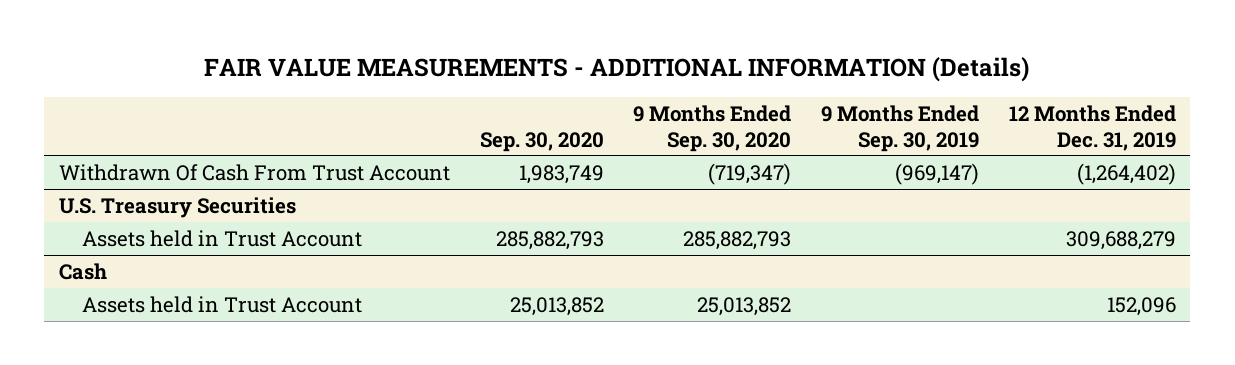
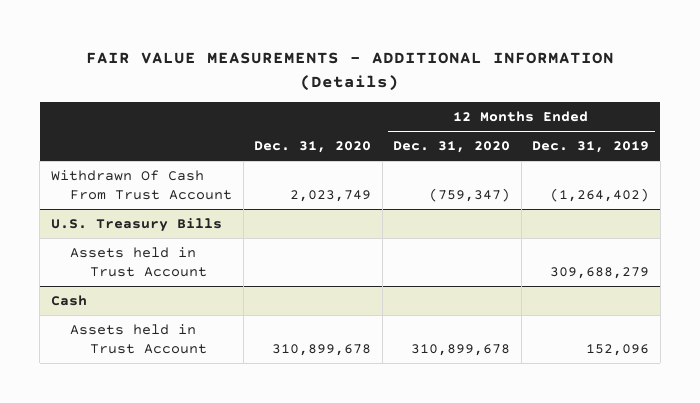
- | Sep. 30, 2020 | 9 Months Ended Sep. 30, 2020 | 9 Months Ended Sep. 30, 2019 | 12 Months Ended Dec. 31, 2019
+ | Dec. 31, 2020 | 12 Months Ended Dec. 31, 2020 | 12 Months Ended Dec. 31, 2019
- U.S. Treasury Securities
+ U.S. Treasury Bills

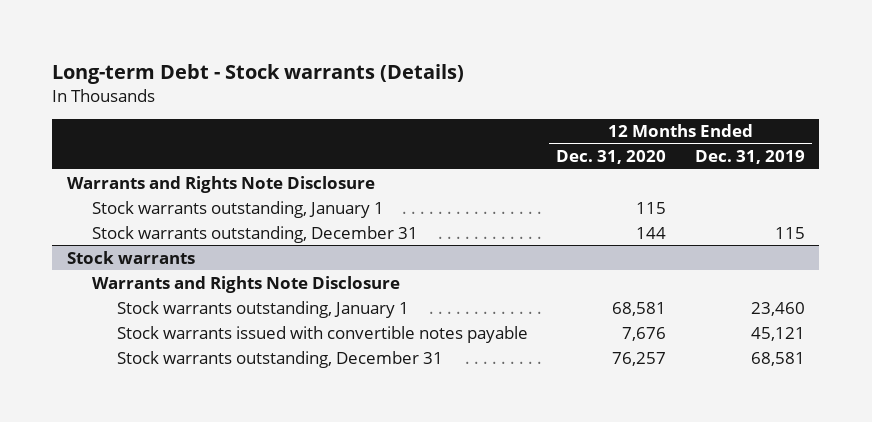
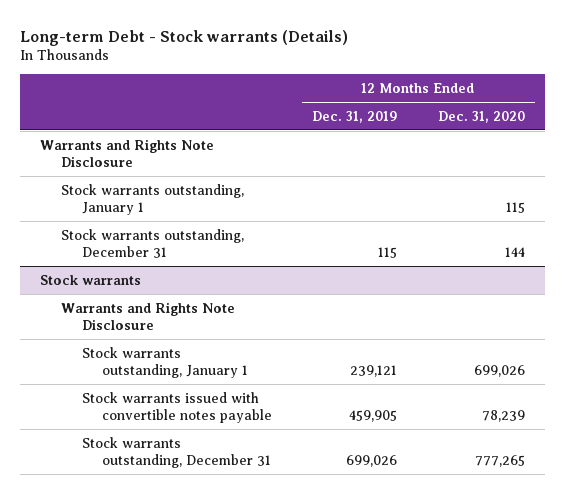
- | 12 Months Ended Dec. 31, 2020 | 12 Months Ended Dec. 31, 2019
+ | 12 Months Ended Dec. 31, 2019 | 12 Months Ended Dec. 31, 2020
@ Stock warrants
- Stock warrants outstanding, January 1 | 68,581 | 23,460
- Stock warrants issued with convertible notes payable | 7,676 | 45,121
- Stock warrants outstanding, December 31 | 76,257 | 68,581
+ Stock warrants outstanding, January 1 | 239,121 | 699,026
+ Stock warrants issued with convertible notes payable | 459,905 | 78,239
+ Stock warrants outstanding, December 31 | 699,026 | 777,265

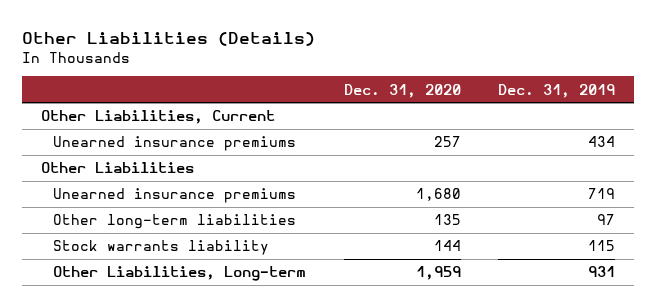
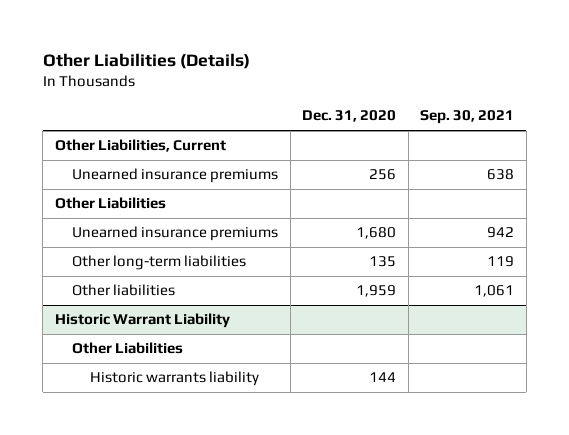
- | Dec. 31, 2020 | Dec. 31, 2019
+ | Dec. 31, 2020 | Sep. 30, 2021
- Unearned insurance premiums | 257 | 434
+ Unearned insurance premiums | 256 | 638
- Stock warrants liability | 144 | 115
- Other Liabilities, Long-term | 1,959 | 931
+ Other liabilities | 1,959 | 1,061
+ Historic Warrant Liability
+ Other Liabilities
+ Historic warrants liability | 144 |

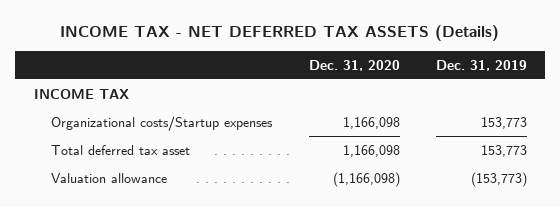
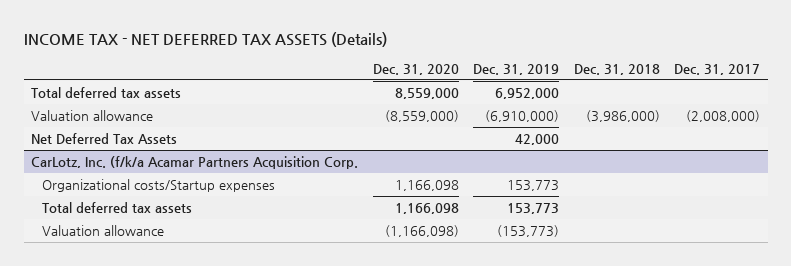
- | Dec. 31, 2020 | Dec. 31, 2019
+ | Dec. 31, 2020 | Dec. 31, 2019 | Dec. 31, 2018 | Dec. 31, 2017
- INCOME TAX
+ Total deferred tax assets | 8,559,000 | 6,952,000 | |
+ Valuation allowance | (8,559,000) | (6,910,000) | (3,986,000) | (2,008,000)
+ Net Deferred Tax Assets | | 42,000 | |
+ CarLotz, Inc. (f/k/a Acamar Partners Acquisition Corp.
- Total deferred tax asset | 1,166,098 | 153,773
+ Total deferred tax assets | 1,166,098 | 153,773 | |

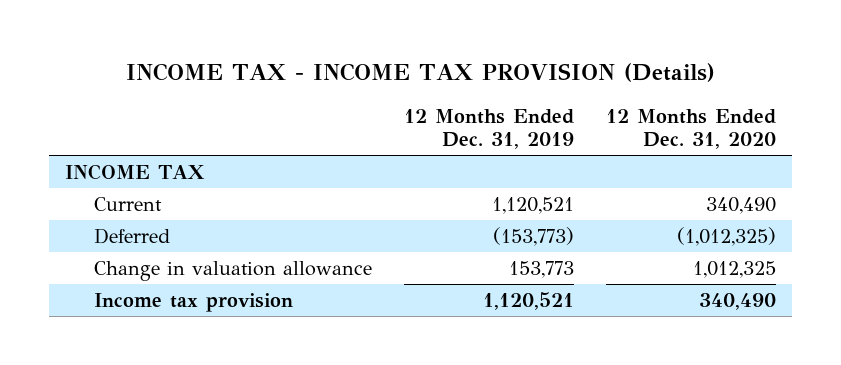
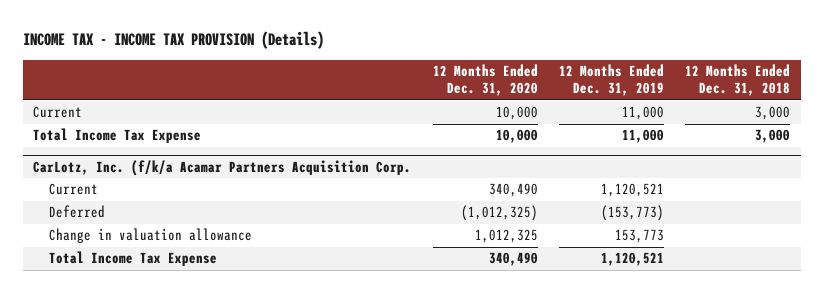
- | 12 Months Ended Dec. 31, 2019 | 12 Months Ended Dec. 31, 2020
+ | 12 Months Ended Dec. 31, 2020 | 12 Months Ended Dec. 31, 2019 | 12 Months Ended Dec. 31, 2018
- INCOME TAX
+ Current | 10,000 | 11,000 | 3,000
+ Total Income Tax Expense | 10,000 | 11,000 | 3,000
+ CarLotz, Inc. (f/k/a Acamar Partners Acquisition Corp.
- Income tax provision | 1,120,521 | 340,490
+ Total Income Tax Expense | 340,490 | 1,120,521 |

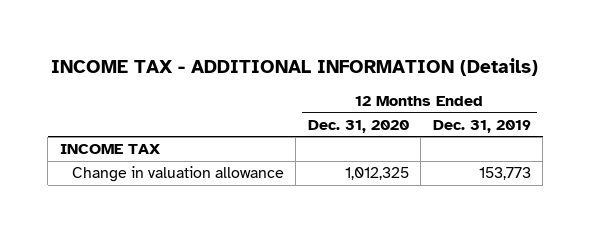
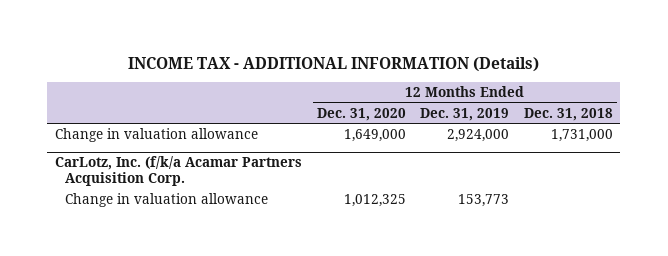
- | 12 Months Ended Dec. 31, 2020 | 12 Months Ended Dec. 31, 2019
+ | 12 Months Ended Dec. 31, 2020 | 12 Months Ended Dec. 31, 2019 | 12 Months Ended Dec. 31, 2018
- INCOME TAX
+ Change in valuation allowance | 1,649,000 | 2,924,000 | 1,731,000
+ CarLotz, Inc. (f/k/a Acamar Partners Acquisition Corp.

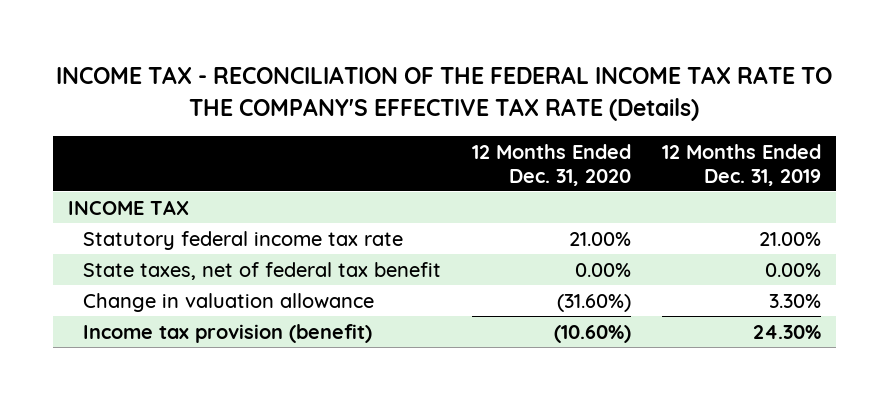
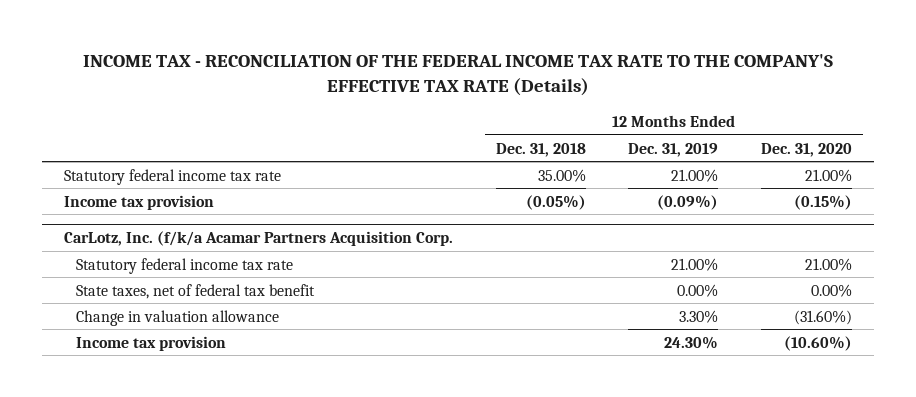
- | 12 Months Ended Dec. 31, 2020 | 12 Months Ended Dec. 31, 2019
+ | 12 Months Ended Dec. 31, 2018 | 12 Months Ended Dec. 31, 2019 | 12 Months Ended Dec. 31, 2020
- INCOME TAX
+ Income tax provision | (0.05%) | (0.09%) | (0.15%)
+ CarLotz, Inc. (f/k/a Acamar Partners Acquisition Corp.
+ Statutory federal income tax rate | | 21.00% | 21.00%
- Income tax provision (benefit) | (10.60%) | 24.30%
+ Income tax provision | | 24.30% | (10.60%)

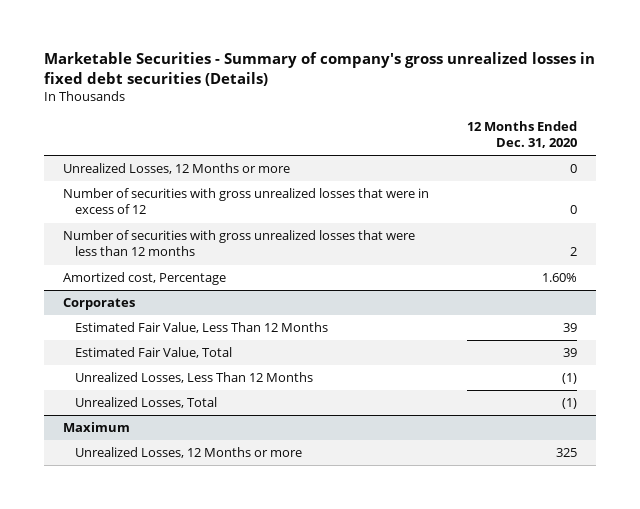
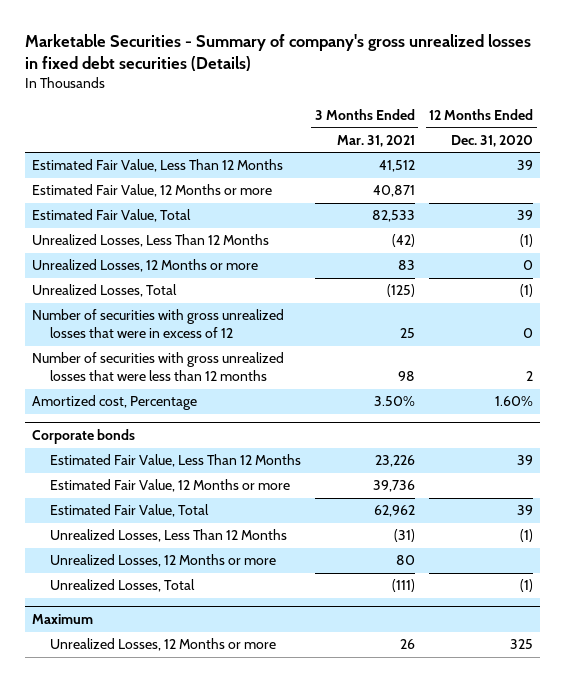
- | 12 Months Ended Dec. 31, 2020
+ | 3 Months Ended Mar. 31, 2021 | 12 Months Ended Dec. 31, 2020
+ Estimated Fair Value, Less Than 12 Months | 41,512 | 39
+ Estimated Fair Value, 12 Months or more | 40,871 |
+ Estimated Fair Value, Total | 82,533 | 39
+ Unrealized Losses, Less Than 12 Months | (42) | (1)
+ Unrealized Losses, Total | (125) | (1)
- Corporates
+ Corporate bonds
+ Estimated Fair Value, 12 Months or more | 39,736 |
+ Unrealized Losses, 12 Months or more | 80 |

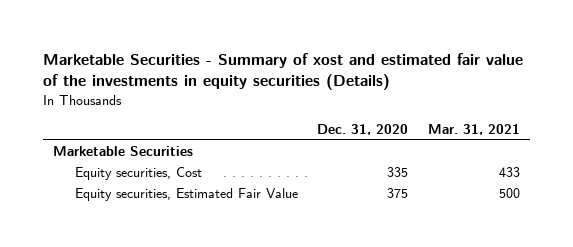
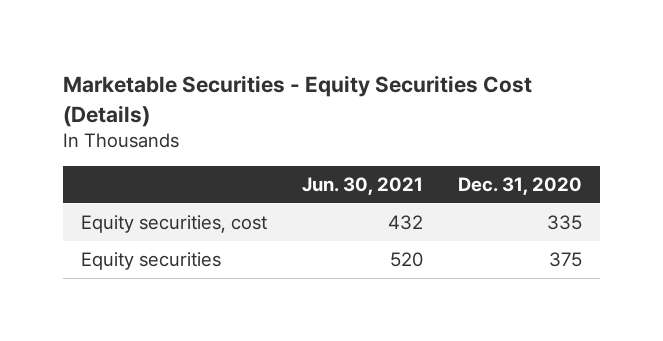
- Marketable Securities - Summary of xost and estimated fair value of the investments in equity securities (Details)
+ Marketable Securities - Equity Securities Cost (Details)
- | Dec. 31, 2020 | Mar. 31, 2021
+ | Jun. 30, 2021 | Dec. 31, 2020
- Marketable Securities
- Equity securities, Cost | 335 | 433
- Equity securities, Estimated Fair Value | 375 | 500
+ Equity securities, cost | 432 | 335
+ Equity securities | 520 | 375

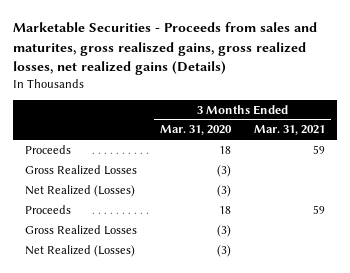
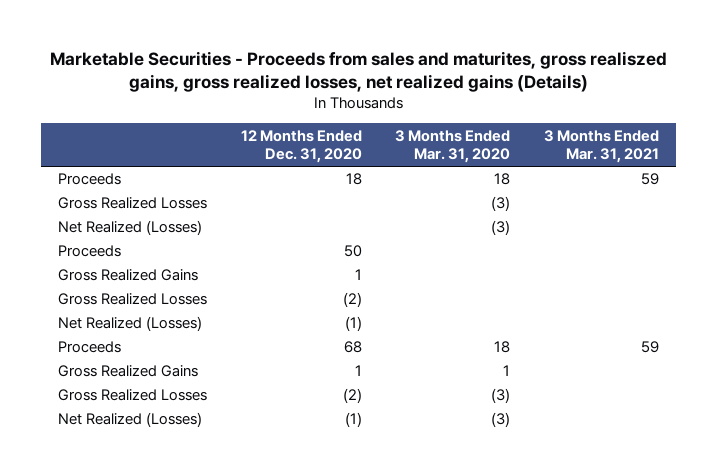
- | 3 Months Ended Mar. 31, 2020 | 3 Months Ended Mar. 31, 2021
+ | 12 Months Ended Dec. 31, 2020 | 3 Months Ended Mar. 31, 2020 | 3 Months Ended Mar. 31, 2021
+ Proceeds | 50 | |
+ Gross Realized Gains | 1 | |
+ Gross Realized Losses | (2) | |
+ Net Realized (Losses) | (1) | |
+ Gross Realized Gains | 1 | 1 |

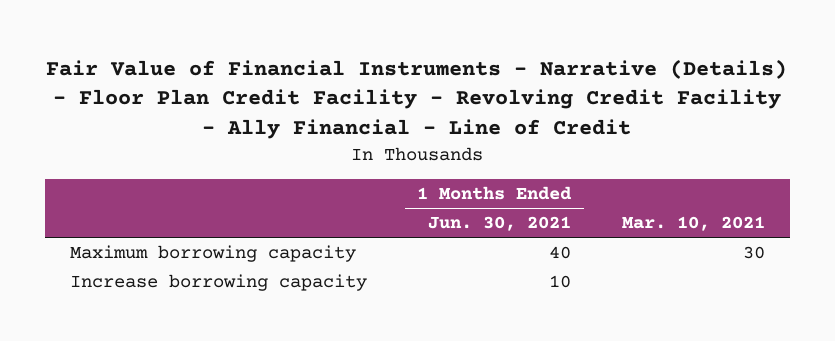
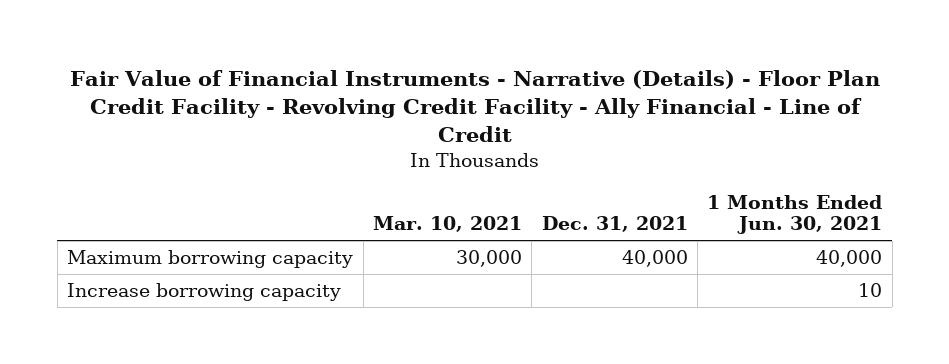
- | 1 Months Ended Jun. 30, 2021 | Mar. 10, 2021
+ | Mar. 10, 2021 | Dec. 31, 2021 | 1 Months Ended Jun. 30, 2021
- Maximum borrowing capacity | 40 | 30
+ Maximum borrowing capacity | 30,000 | 40,000 | 40,000

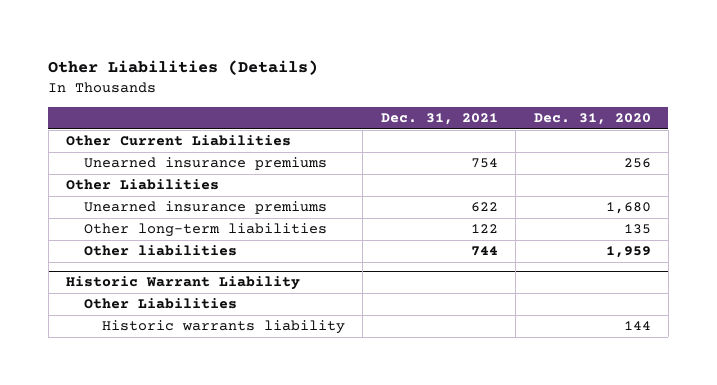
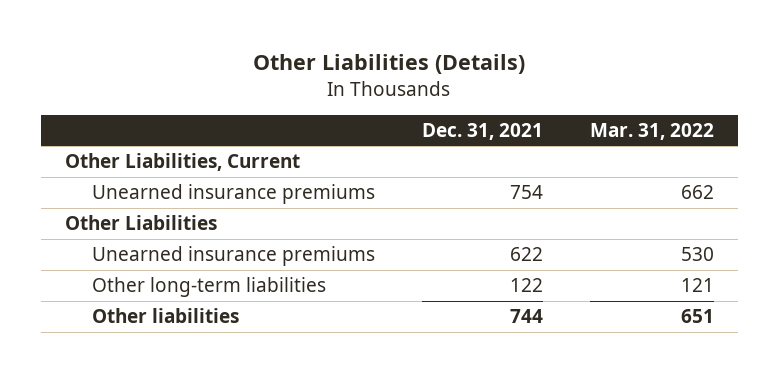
- | Dec. 31, 2021 | Dec. 31, 2020
+ | Dec. 31, 2021 | Mar. 31, 2022
- Other Current Liabilities
+ Other Liabilities, Current
- Historic Warrant Liability
- Other Liabilities
- Historic warrants liability | | 144

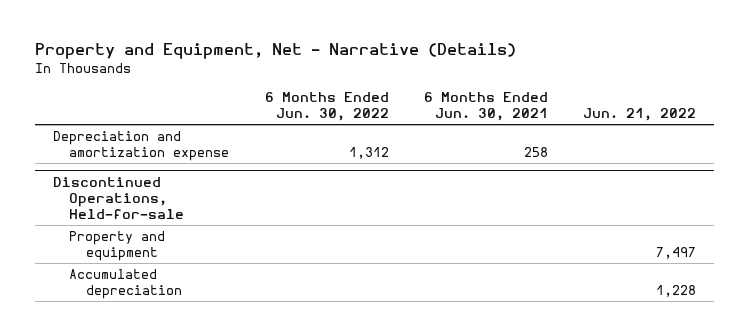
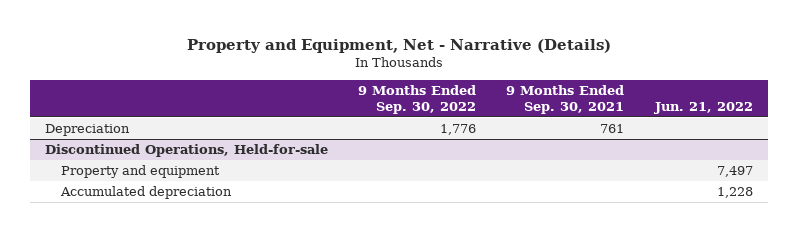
- | 6 Months Ended Jun. 30, 2022 | 6 Months Ended Jun. 30, 2021 | Jun. 21, 2022
+ | 9 Months Ended Sep. 30, 2022 | 9 Months Ended Sep. 30, 2021 | Jun. 21, 2022
- Depreciation and amortization expense | 1,312 | 258 |
+ Depreciation | 1,776 | 761 |

